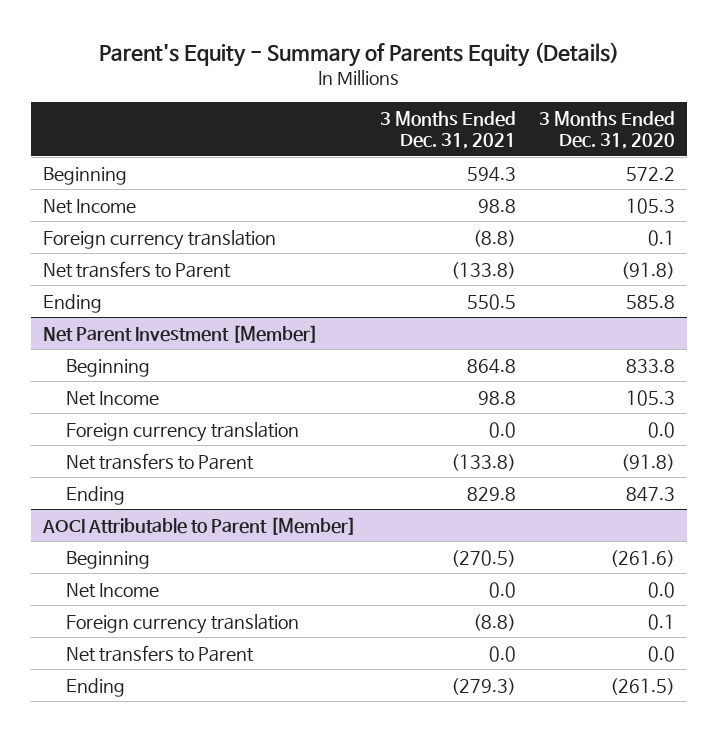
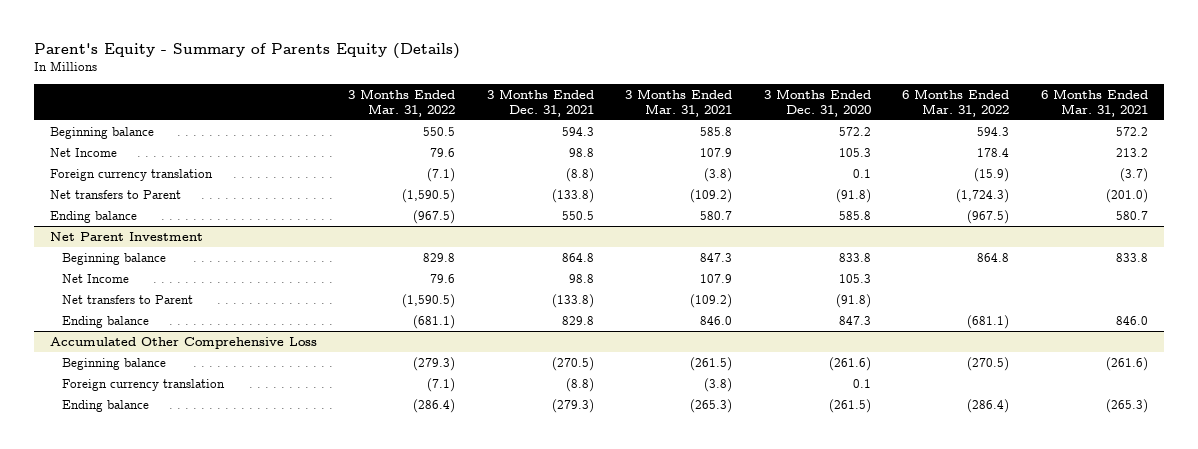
- | 3 Months Ended Dec. 31, 2021 | 3 Months Ended Dec. 31, 2020
+ | 3 Months Ended Mar. 31, 2022 | 3 Months Ended Dec. 31, 2021 | 3 Months Ended Mar. 31, 2021 | 3 Months Ended Dec. 31, 2020 | 6 Months Ended Mar. 31, 2022 | 6 Months Ended Mar. 31, 2021
- Beginning | 594.3 | 572.2
+ Beginning balance | 550.5 | 594.3 | 585.8 | 572.2 | 594.3 | 572.2
- Ending | 550.5 | 585.8
- Net Parent Investment [Member]
- Beginning | 864.8 | 833.8
+ Ending balance | (967.5) | 550.5 | 580.7 | 585.8 | (967.5) | 580.7
+ Net Parent Investment
+ Beginning balance | 829.8 | 864.8 | 847.3 | 833.8 | 864.8 | 833.8
- Foreign currency translation | 0.0 | 0.0
- Ending | 829.8 | 847.3
- AOCI Attributable to Parent [Member]
- Beginning | (270.5) | (261.6)
- Net Income | 0.0 | 0.0
+ Ending balance | (681.1) | 829.8 | 846.0 | 847.3 | (681.1) | 846.0
+ Accumulated Other Comprehensive Loss
+ Beginning balance | (279.3) | (270.5) | (261.5) | (261.6) | (270.5) | (261.6)
- Net transfers to Parent | 0.0 | 0.0
- Ending | (279.3) | (261.5)
+ Ending balance | (286.4) | (279.3) | (265.3) | (261.5) | (286.4) | (265.3)

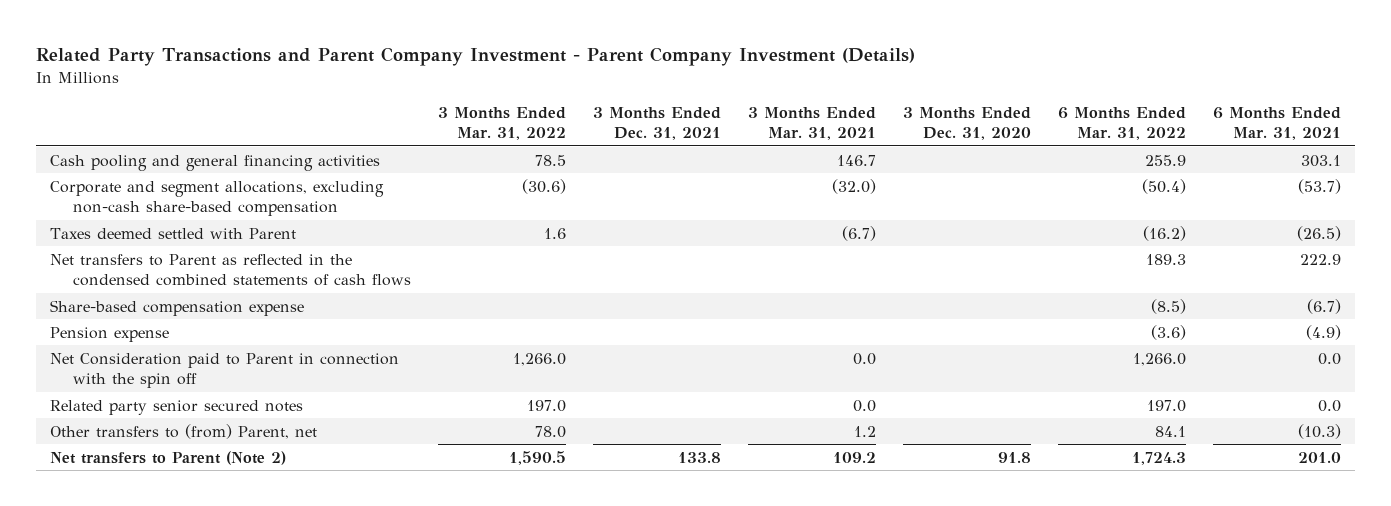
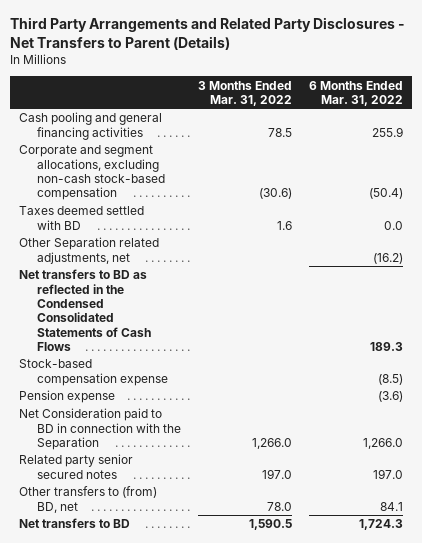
- Related Party Transactions and Parent Company Investment - Parent Company Investment (Details)
+ Third Party Arrangements and Related Party Disclosures - Net Transfers to Parent (Details)
- | 3 Months Ended Mar. 31, 2022 | 3 Months Ended Dec. 31, 2021 | 3 Months Ended Mar. 31, 2021 | 3 Months Ended Dec. 31, 2020 | 6 Months Ended Mar. 31, 2022 | 6 Months Ended Mar. 31, 2021
+ | 3 Months Ended Mar. 31, 2022 | 6 Months Ended Mar. 31, 2022
- Corporate and segment allocations, excluding non-cash share-based compensation | (30.6) | | (32.0) | | (50.4) | (53.7)
- Taxes deemed settled with Parent | 1.6 | | (6.7) | | (16.2) | (26.5)
- Net transfers to Parent as reflected in the condensed combined statements of cash flows | | | | | 189.3 | 222.9
- Share-based compensation expense | | | | | (8.5) | (6.7)
+ Corporate and segment allocations, excluding non-cash stock-based compensation | (30.6) | (50.4)
+ Taxes deemed settled with BD | 1.6 | 0.0
+ Other Separation related adjustments, net | | (16.2)
+ Net transfers to BD as reflected in the Condensed Consolidated Statements of Cash Flows | | 189.3
+ Stock-based compensation expense | | (8.5)
- Net Consideration paid to Parent in connection with the spin off | 1,266.0 | | 0.0 | | 1,266.0 | 0.0
+ Net Consideration paid to BD in connection with the Separation | 1,266.0 | 1,266.0
- Other transfers to (from) Parent, net | 78.0 | | 1.2 | | 84.1 | (10.3)
- Net transfers to Parent (Note 2) | 1,590.5 | 133.8 | 109.2 | 91.8 | 1,724.3 | 201.0
+ Other transfers to (from) BD, net | 78.0 | 84.1
+ Net transfers to BD | 1,590.5 | 1,724.3

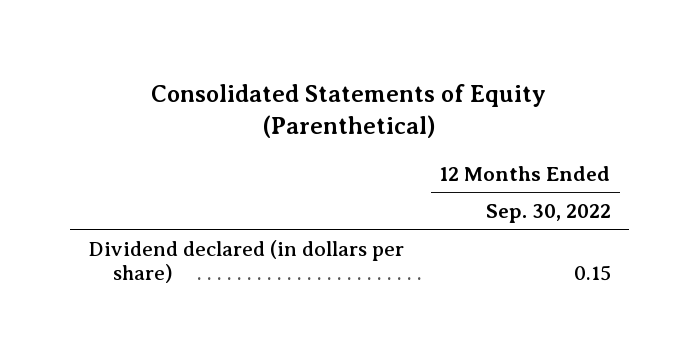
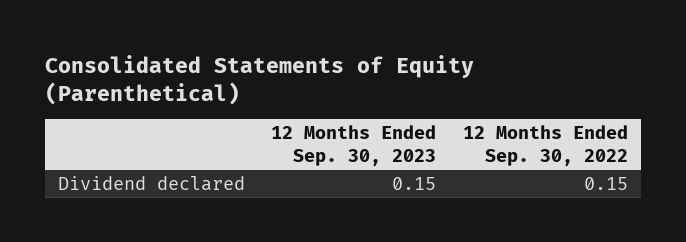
- | 12 Months Ended Sep. 30, 2022
+ | 12 Months Ended Sep. 30, 2023 | 12 Months Ended Sep. 30, 2022
- Dividend declared (in dollars per share) | 0.15
+ Dividend declared | 0.15 | 0.15

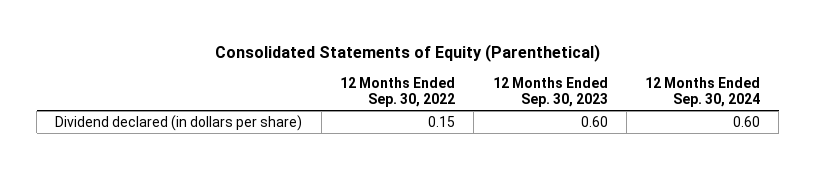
- | 12 Months Ended Sep. 30, 2023 | 12 Months Ended Sep. 30, 2022
+ | 12 Months Ended Sep. 30, 2022 | 12 Months Ended Sep. 30, 2023 | 12 Months Ended Sep. 30, 2024
- Dividend declared | 0.15 | 0.15
+ Dividend declared (in dollars per share) | 0.15 | 0.60 | 0.60

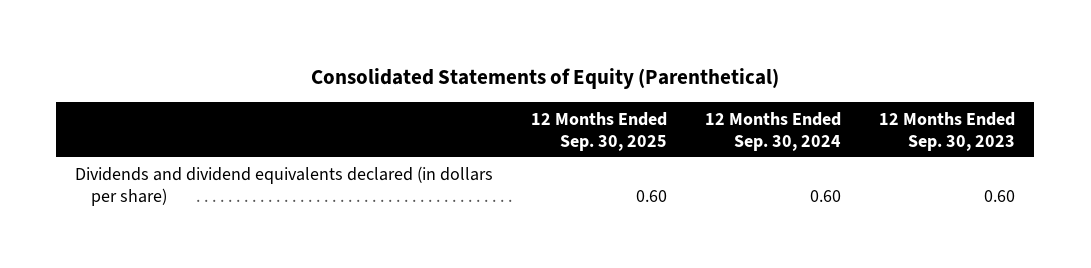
- | 12 Months Ended Sep. 30, 2022 | 12 Months Ended Sep. 30, 2023 | 12 Months Ended Sep. 30, 2024
+ | 12 Months Ended Sep. 30, 2025 | 12 Months Ended Sep. 30, 2024 | 12 Months Ended Sep. 30, 2023
- Dividend declared (in dollars per share) | 0.15 | 0.60 | 0.60
+ Dividends and dividend equivalents declared (in dollars per share) | 0.60 | 0.60 | 0.60

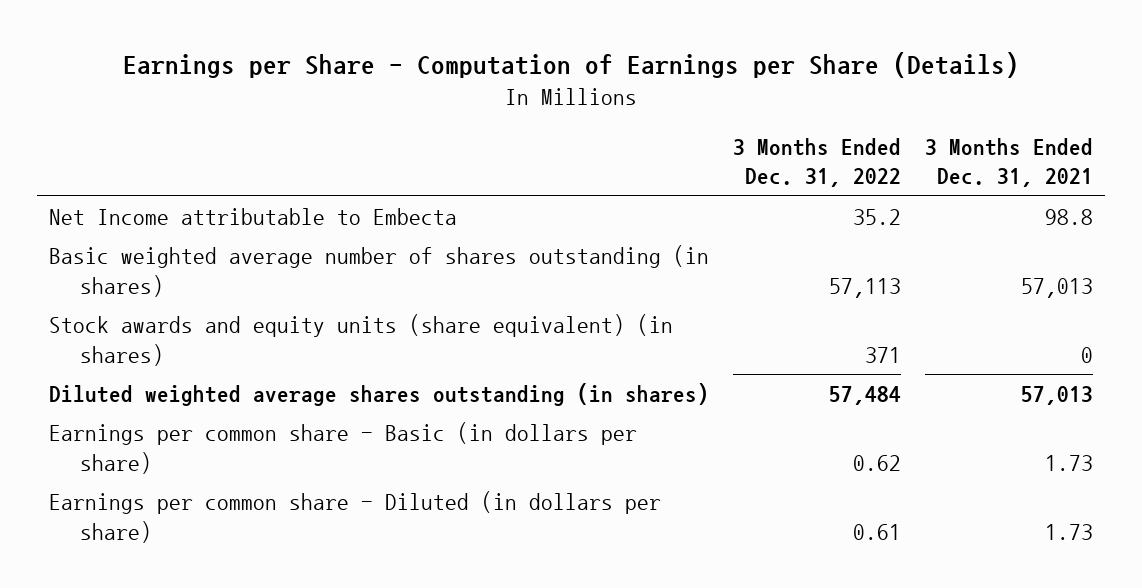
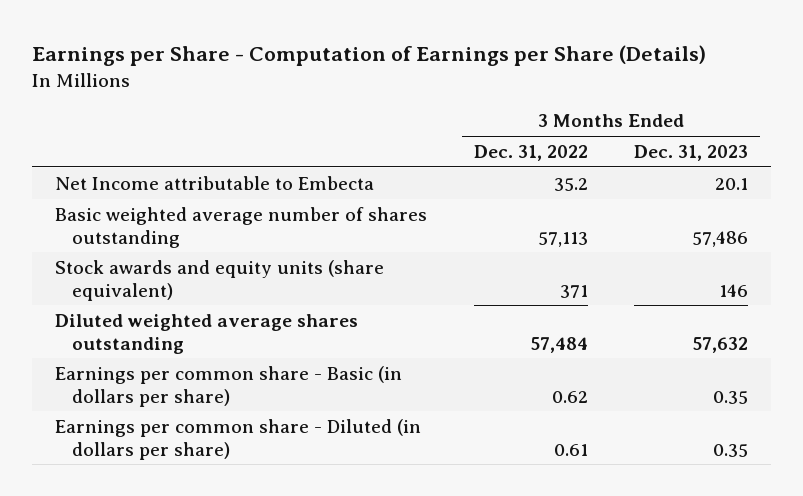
- | 3 Months Ended Dec. 31, 2022 | 3 Months Ended Dec. 31, 2021
+ | 3 Months Ended Dec. 31, 2022 | 3 Months Ended Dec. 31, 2023
- Basic weighted average number of shares outstanding (in shares) | 57,113 | 57,013
- Stock awards and equity units (share equivalent) (in shares) | 371 | 0
- Diluted weighted average shares outstanding (in shares) | 57,484 | 57,013
+ Basic weighted average number of shares outstanding | 57,113 | 57,486
+ Stock awards and equity units (share equivalent) | 371 | 146
+ Diluted weighted average shares outstanding | 57,484 | 57,632

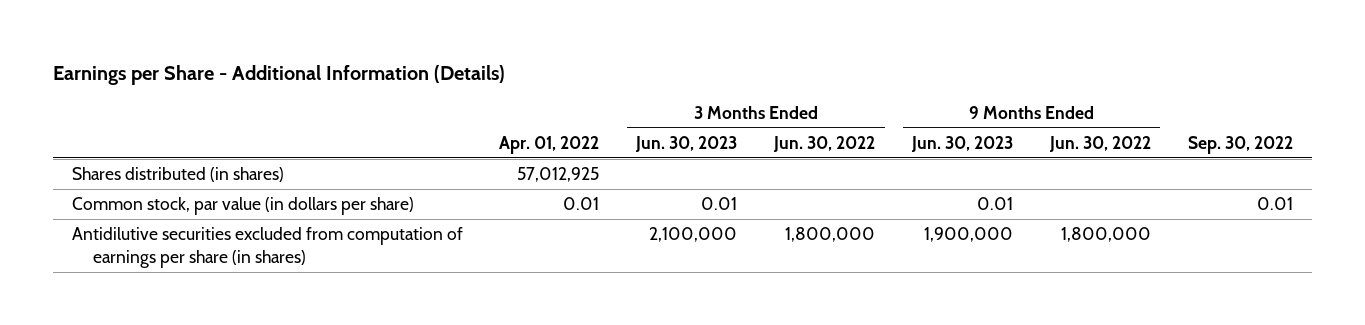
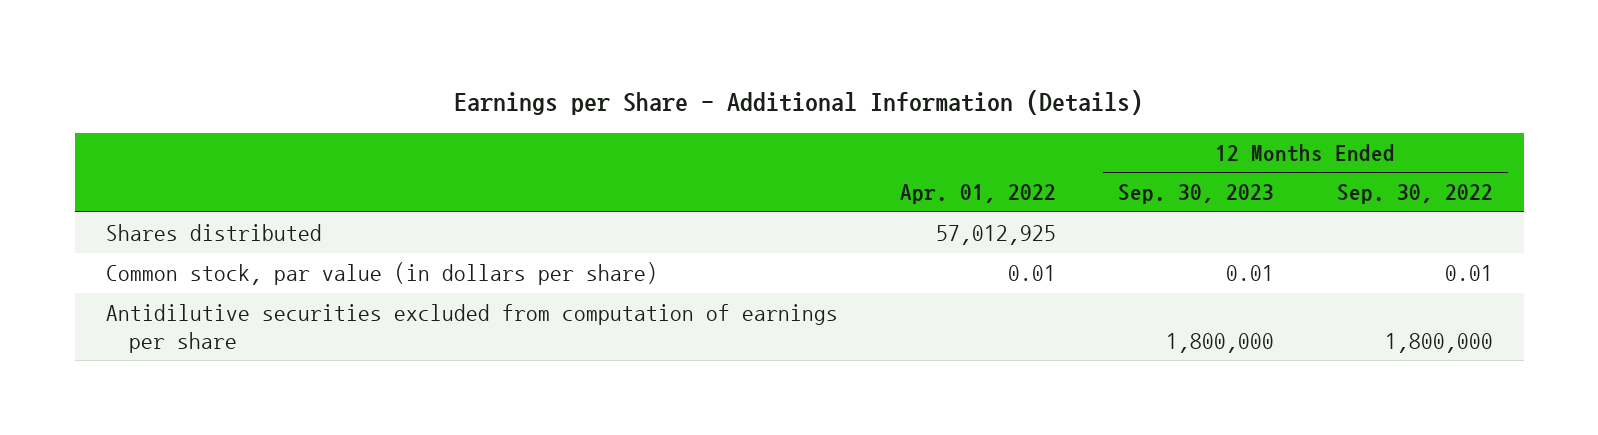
- | Apr. 01, 2022 | 3 Months Ended Jun. 30, 2023 | 3 Months Ended Jun. 30, 2022 | 9 Months Ended Jun. 30, 2023 | 9 Months Ended Jun. 30, 2022 | Sep. 30, 2022
+ | Apr. 01, 2022 | 12 Months Ended Sep. 30, 2023 | 12 Months Ended Sep. 30, 2022
- Shares distributed (in shares) | 57,012,925 | | | | |
+ Shares distributed | 57,012,925 | |
- Antidilutive securities excluded from computation of earnings per share (in shares) | | 2,100,000 | 1,800,000 | 1,900,000 | 1,800,000 |
+ Antidilutive securities excluded from computation of earnings per share | | 1,800,000 | 1,800,000

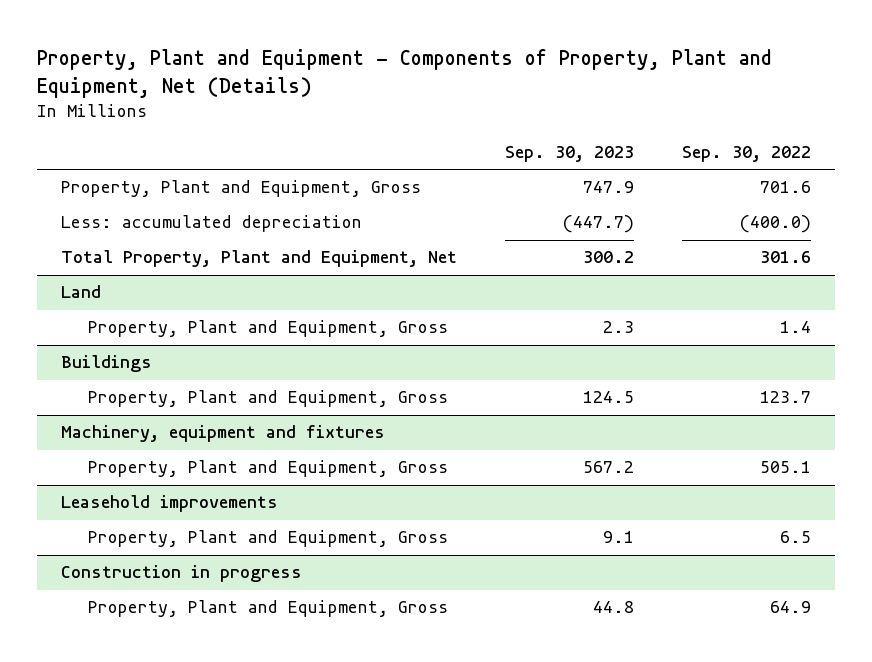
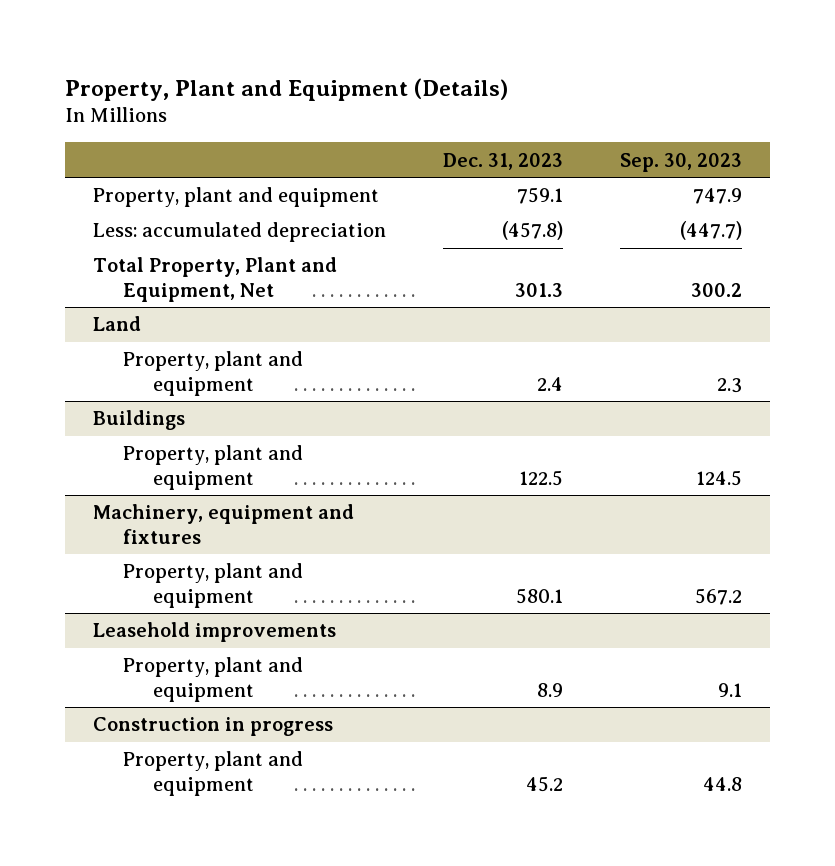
- Property, Plant and Equipment - Components of Property, Plant and Equipment, Net (Details)
+ Property, Plant and Equipment (Details)
- | Sep. 30, 2023 | Sep. 30, 2022
+ | Dec. 31, 2023 | Sep. 30, 2023
- Property, Plant and Equipment, Gross | 747.9 | 701.6
+ Property, plant and equipment | 759.1 | 747.9
@ Land
- Property, Plant and Equipment, Gross | 2.3 | 1.4
+ Property, plant and equipment | 2.4 | 2.3
@ Buildings
- Property, Plant and Equipment, Gross | 124.5 | 123.7
+ Property, plant and equipment | 122.5 | 124.5
@ Machinery, equipment and fixtures
- Property, Plant and Equipment, Gross | 567.2 | 505.1
+ Property, plant and equipment | 580.1 | 567.2
@ Leasehold improvements
- Property, Plant and Equipment, Gross | 9.1 | 6.5
+ Property, plant and equipment | 8.9 | 9.1
@ Construction in progress
- Property, Plant and Equipment, Gross | 44.8 | 64.9
+ Property, plant and equipment | 45.2 | 44.8

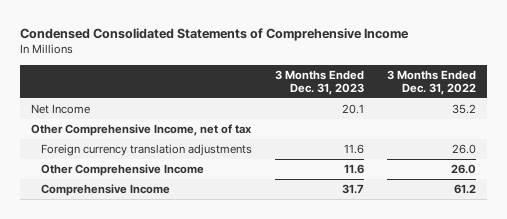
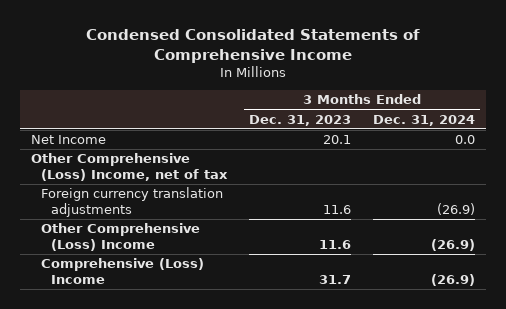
- | 3 Months Ended Dec. 31, 2023 | 3 Months Ended Dec. 31, 2022
+ | 3 Months Ended Dec. 31, 2023 | 3 Months Ended Dec. 31, 2024
- Other Comprehensive Income, net of tax
+ Other Comprehensive (Loss) Income, net of tax
- Other Comprehensive Income | 11.6 | 26.0
- Comprehensive Income | 31.7 | 61.2
+ Other Comprehensive (Loss) Income | 11.6 | (26.9)
+ Comprehensive (Loss) Income | 31.7 | (26.9)

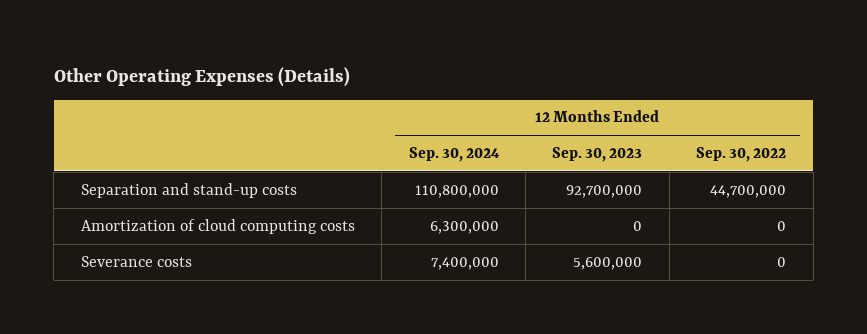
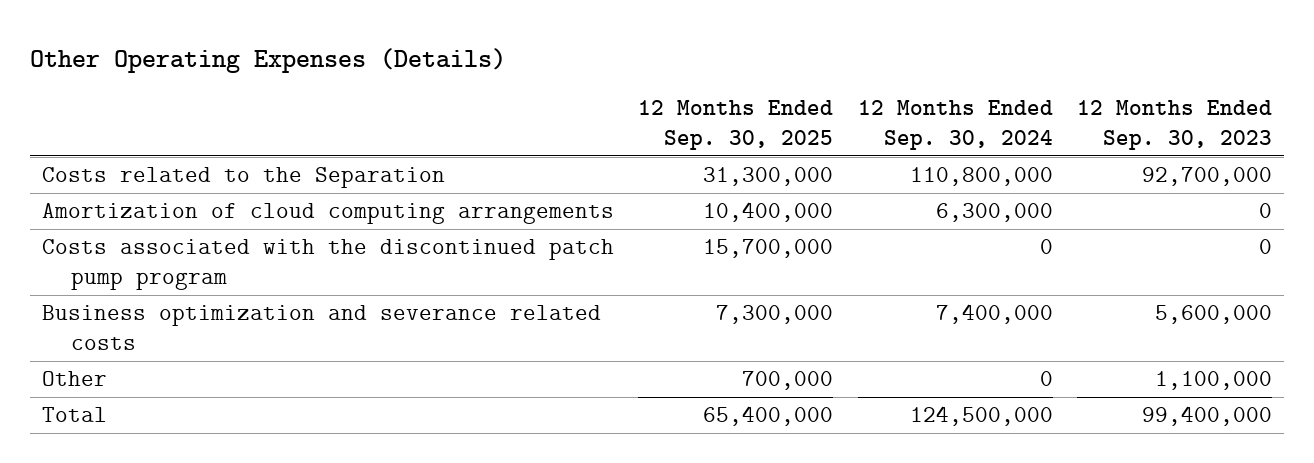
- | 12 Months Ended Sep. 30, 2024 | 12 Months Ended Sep. 30, 2023 | 12 Months Ended Sep. 30, 2022
+ | 12 Months Ended Sep. 30, 2025 | 12 Months Ended Sep. 30, 2024 | 12 Months Ended Sep. 30, 2023
- Separation and stand-up costs | 110,800,000 | 92,700,000 | 44,700,000
- Amortization of cloud computing costs | 6,300,000 | 0 | 0
- Severance costs | 7,400,000 | 5,600,000 | 0
+ Costs related to the Separation | 31,300,000 | 110,800,000 | 92,700,000
+ Amortization of cloud computing arrangements | 10,400,000 | 6,300,000 | 0
+ Costs associated with the discontinued patch pump program | 15,700,000 | 0 | 0
+ Business optimization and severance related costs | 7,300,000 | 7,400,000 | 5,600,000
+ Other | 700,000 | 0 | 1,100,000
+ Total | 65,400,000 | 124,500,000 | 99,400,000

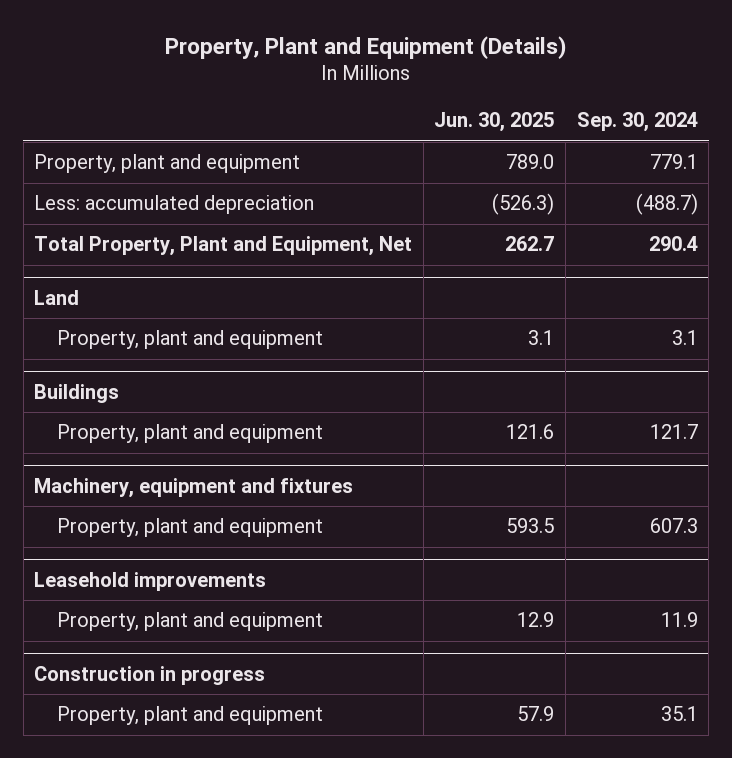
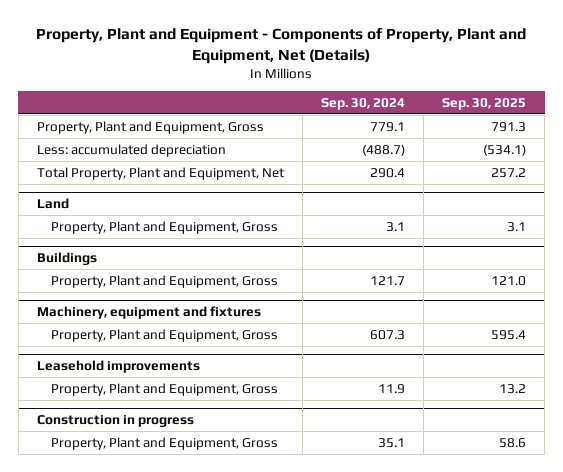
- Property, Plant and Equipment (Details)
+ Property, Plant and Equipment - Components of Property, Plant and Equipment, Net (Details)
- | Jun. 30, 2025 | Sep. 30, 2024
+ | Sep. 30, 2024 | Sep. 30, 2025
- Property, plant and equipment | 789.0 | 779.1
+ Property, Plant and Equipment, Gross | 779.1 | 791.3
@ Land
- Property, plant and equipment | 3.1 | 3.1
+ Property, Plant and Equipment, Gross | 3.1 | 3.1
@ Buildings
- Property, plant and equipment | 121.6 | 121.7
+ Property, Plant and Equipment, Gross | 121.7 | 121.0
@ Machinery, equipment and fixtures
- Property, plant and equipment | 593.5 | 607.3
+ Property, Plant and Equipment, Gross | 607.3 | 595.4
@ Leasehold improvements
- Property, plant and equipment | 12.9 | 11.9
+ Property, Plant and Equipment, Gross | 11.9 | 13.2
@ Construction in progress
- Property, plant and equipment | 57.9 | 35.1
+ Property, Plant and Equipment, Gross | 35.1 | 58.6

